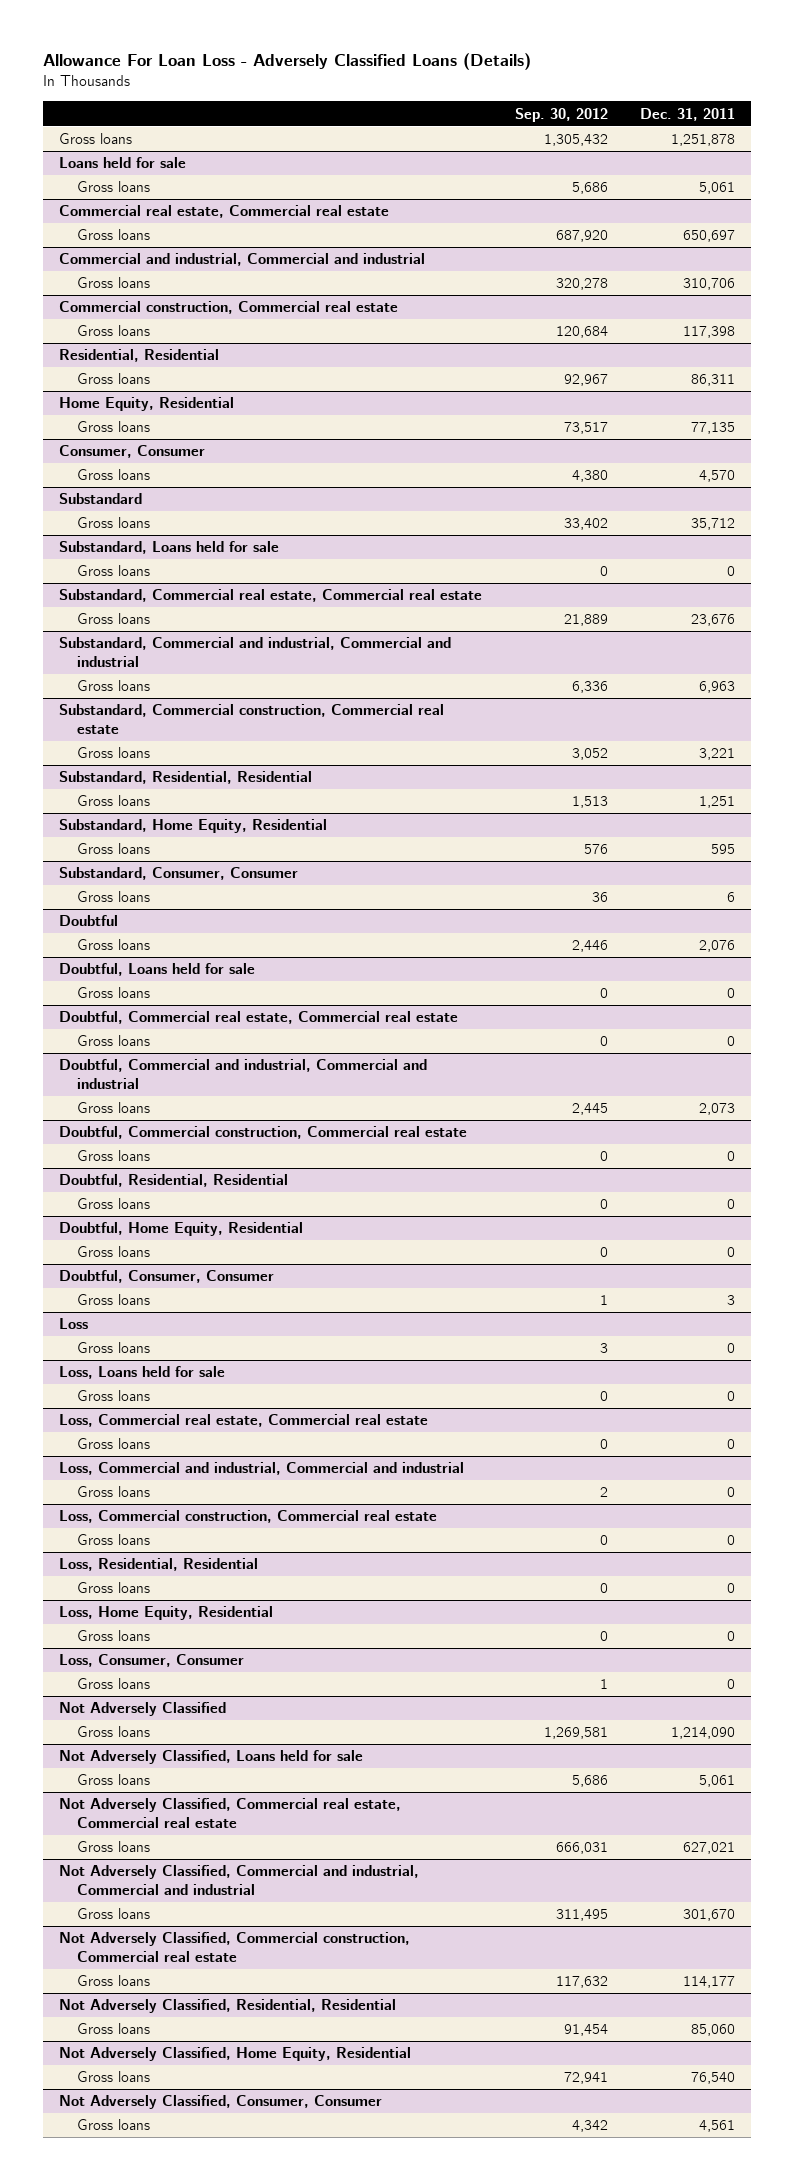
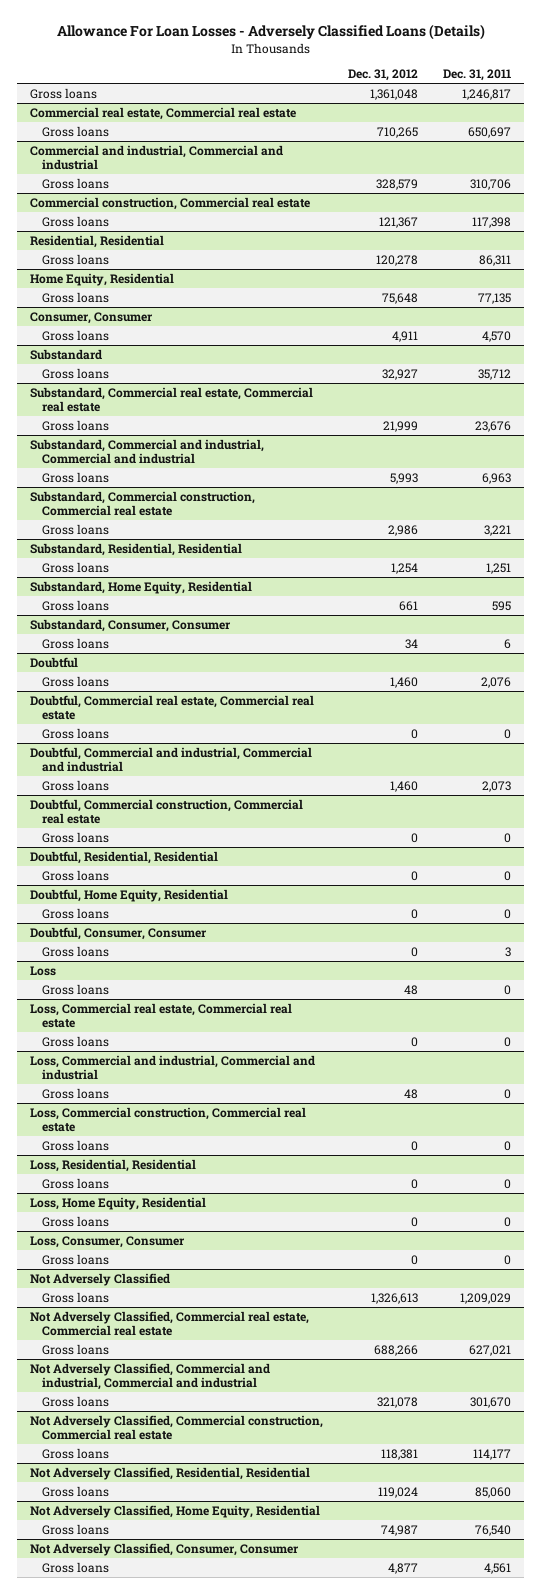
- Allowance For Loan Loss - Adversely Classified Loans (Details)
+ Allowance For Loan Losses - Adversely Classified Loans (Details)
- | Sep. 30, 2012 | Dec. 31, 2011
+ | Dec. 31, 2012 | Dec. 31, 2011
- Gross loans | 1,305,432 | 1,251,878
- Loans held for sale
- Gross loans | 5,686 | 5,061
+ Gross loans | 1,361,048 | 1,246,817
- Substandard, Loans held for sale
- Gross loans | 0 | 0
- Doubtful, Loans held for sale
- Gross loans | 0 | 0
- Loss, Loans held for sale
- Gross loans | 0 | 0
@ Not Adversely Classified
- Gross loans | 1,269,581 | 1,214,090
- Not Adversely Classified, Loans held for sale
- Gross loans | 5,686 | 5,061
@ Not Adversely Classified
+ Gross loans | 1,326,613 | 1,209,029

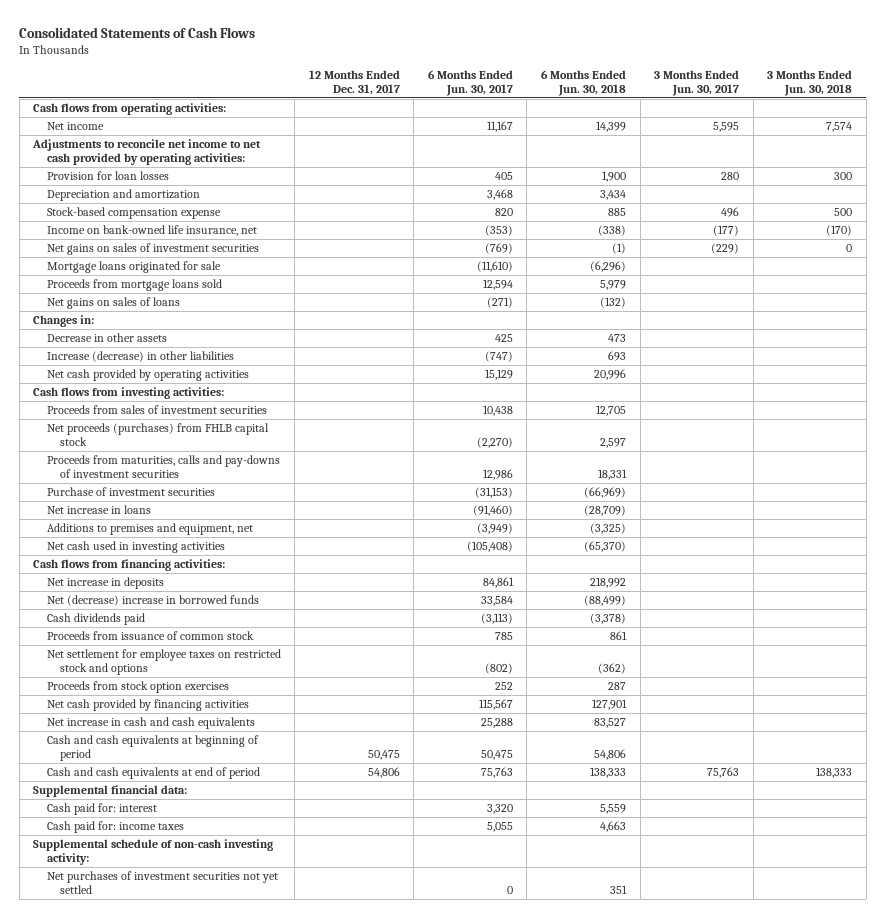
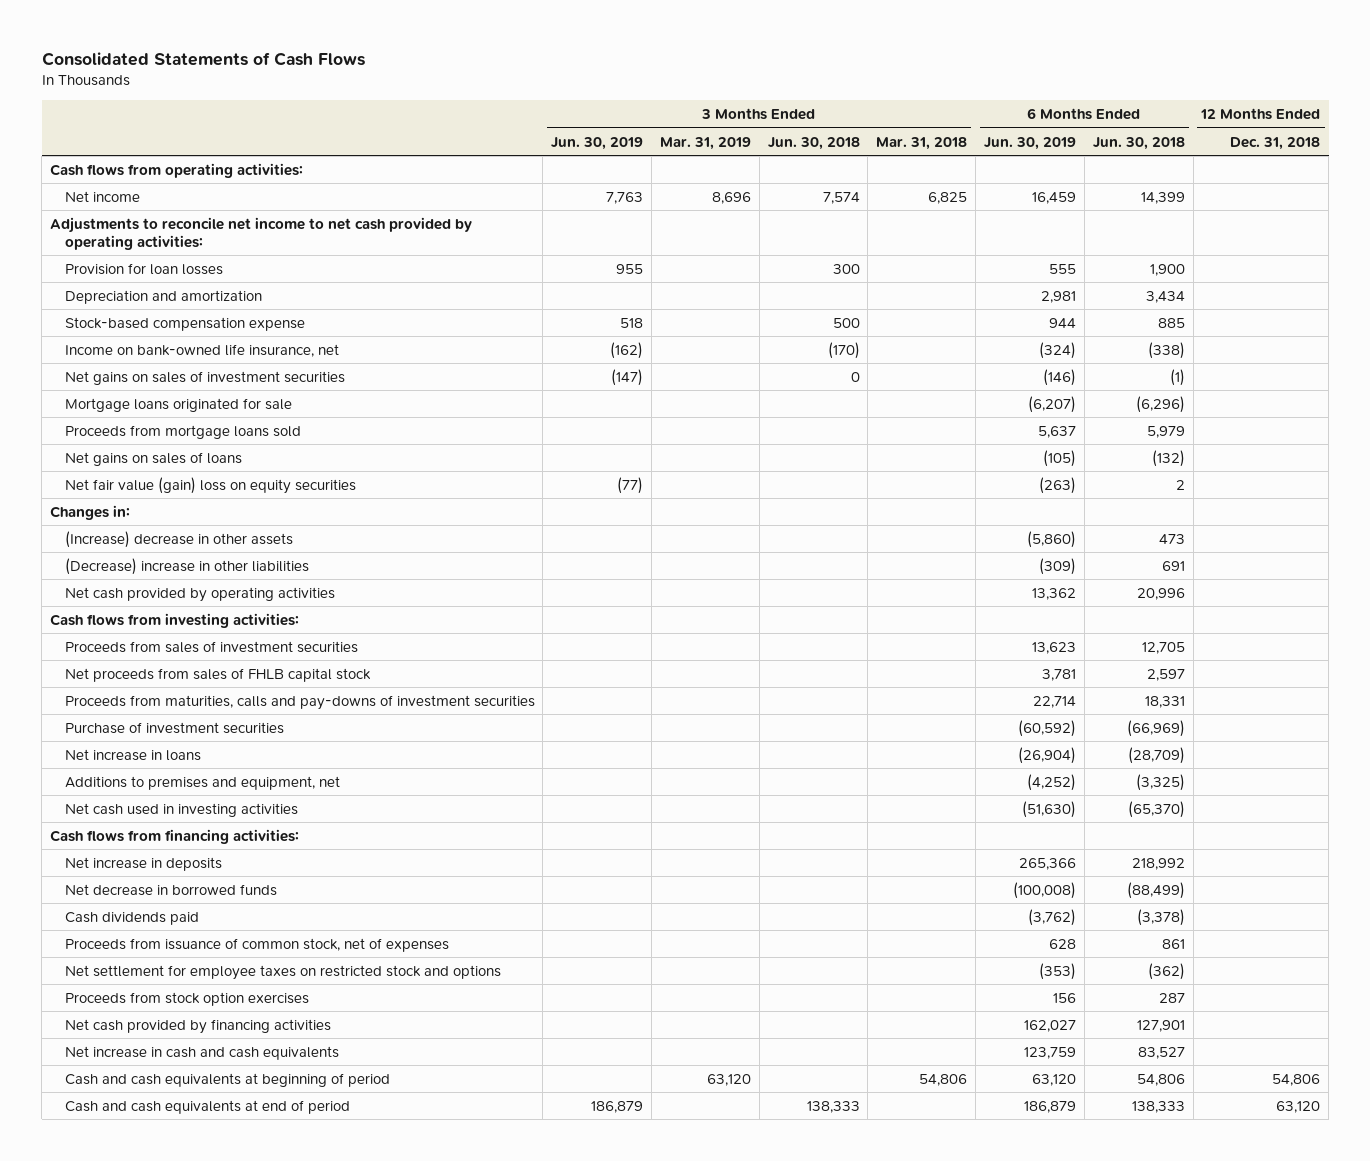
- | 12 Months Ended Dec. 31, 2017 | 6 Months Ended Jun. 30, 2017 | 6 Months Ended Jun. 30, 2018 | 3 Months Ended Jun. 30, 2017 | 3 Months Ended Jun. 30, 2018
+ | 3 Months Ended Jun. 30, 2019 | 3 Months Ended Mar. 31, 2019 | 3 Months Ended Jun. 30, 2018 | 3 Months Ended Mar. 31, 2018 | 6 Months Ended Jun. 30, 2019 | 6 Months Ended Jun. 30, 2018 | 12 Months Ended Dec. 31, 2018
+ Net fair value (gain) loss on equity securities | (77) | | | | (263) | 2 |
- Decrease in other assets | | 425 | 473 | |
- Increase (decrease) in other liabilities | | (747) | 693 | |
+ (Increase) decrease in other assets | | | | | (5,860) | 473 |
+ (Decrease) increase in other liabilities | | | | | (309) | 691 |
- Net proceeds (purchases) from FHLB capital stock | | (2,270) | 2,597 | |
+ Net proceeds from sales of FHLB capital stock | | | | | 3,781 | 2,597 |
- Net (decrease) increase in borrowed funds | | 33,584 | (88,499) | |
+ Net decrease in borrowed funds | | | | | (100,008) | (88,499) |
- Proceeds from issuance of common stock | | 785 | 861 | |
+ Proceeds from issuance of common stock, net of expenses | | | | | 628 | 861 |
- Supplemental financial data:
- Cash paid for: interest | | 3,320 | 5,559 | |
- Cash paid for: income taxes | | 5,055 | 4,663 | |
- Supplemental schedule of non-cash investing activity:
- Net purchases of investment securities not yet settled | | 0 | 351 | |

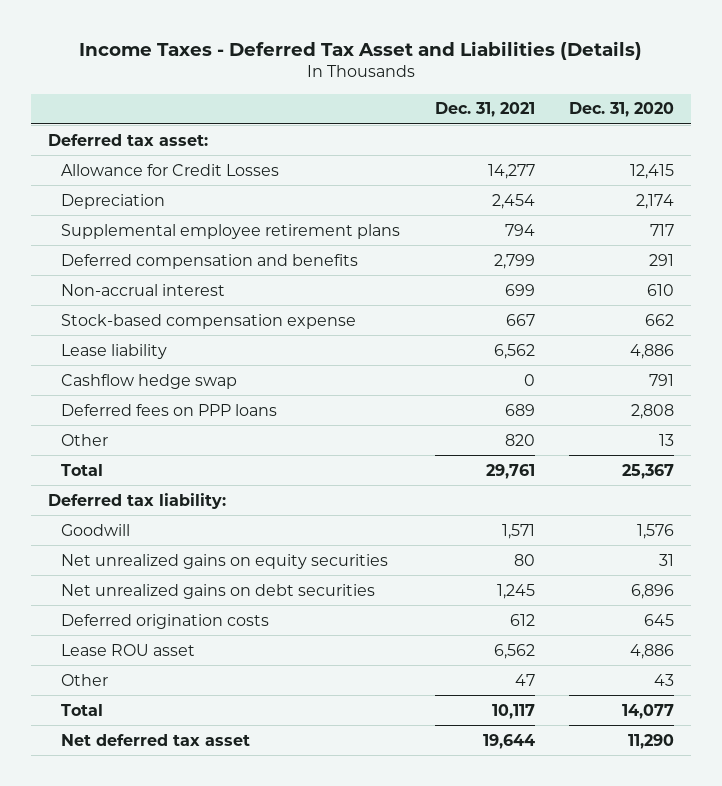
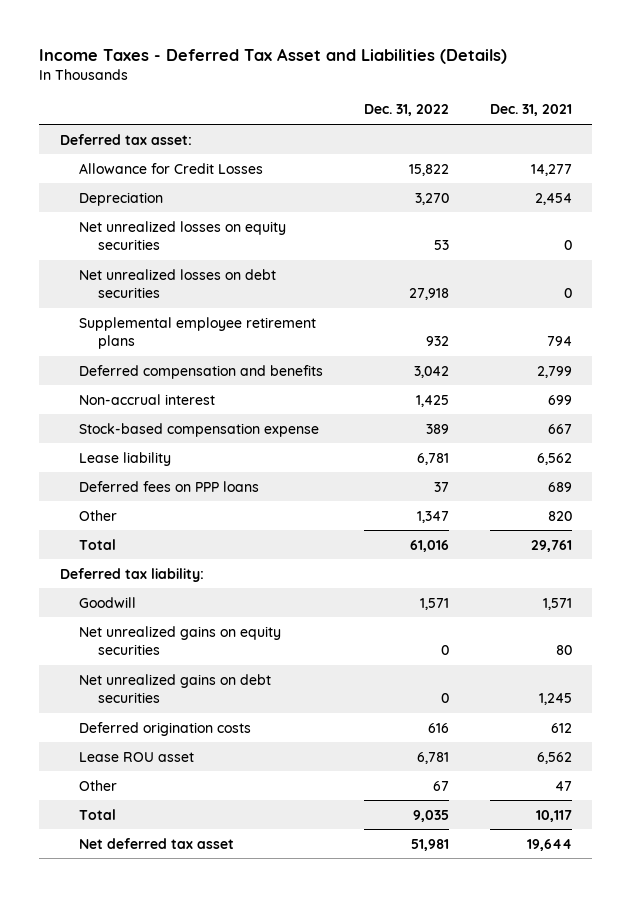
- | Dec. 31, 2021 | Dec. 31, 2020
+ | Dec. 31, 2022 | Dec. 31, 2021
+ Net unrealized losses on equity securities | 53 | 0
+ Net unrealized losses on debt securities | 27,918 | 0
- Cashflow hedge swap | 0 | 791

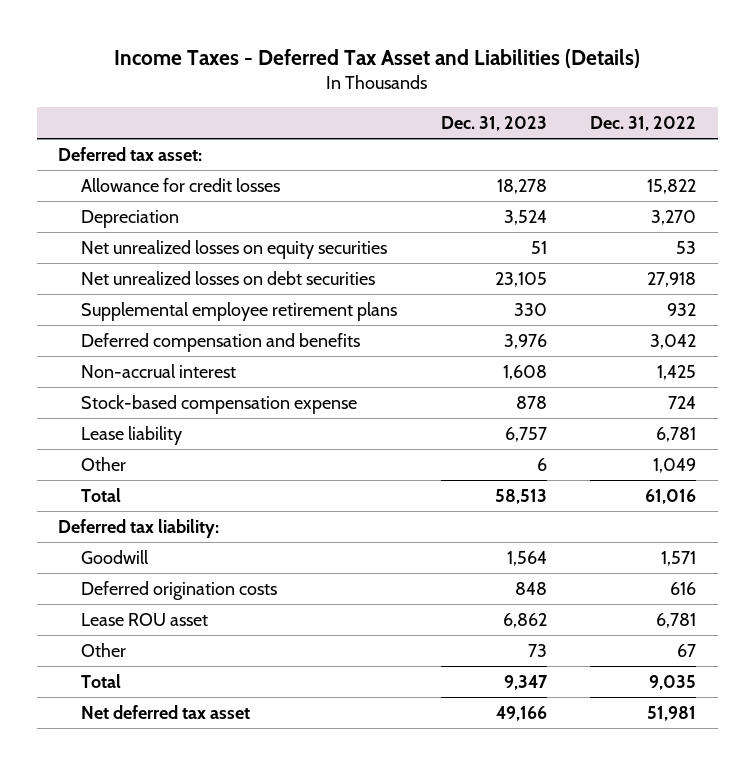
- | Dec. 31, 2022 | Dec. 31, 2021
+ | Dec. 31, 2023 | Dec. 31, 2022
- Allowance for Credit Losses | 15,822 | 14,277
+ Allowance for credit losses | 18,278 | 15,822
- Stock-based compensation expense | 389 | 667
+ Stock-based compensation expense | 878 | 724
- Deferred fees on PPP loans | 37 | 689
- Other | 1,347 | 820
+ Other | 6 | 1,049
- Net unrealized gains on equity securities | 0 | 80
- Net unrealized gains on debt securities | 0 | 1,245

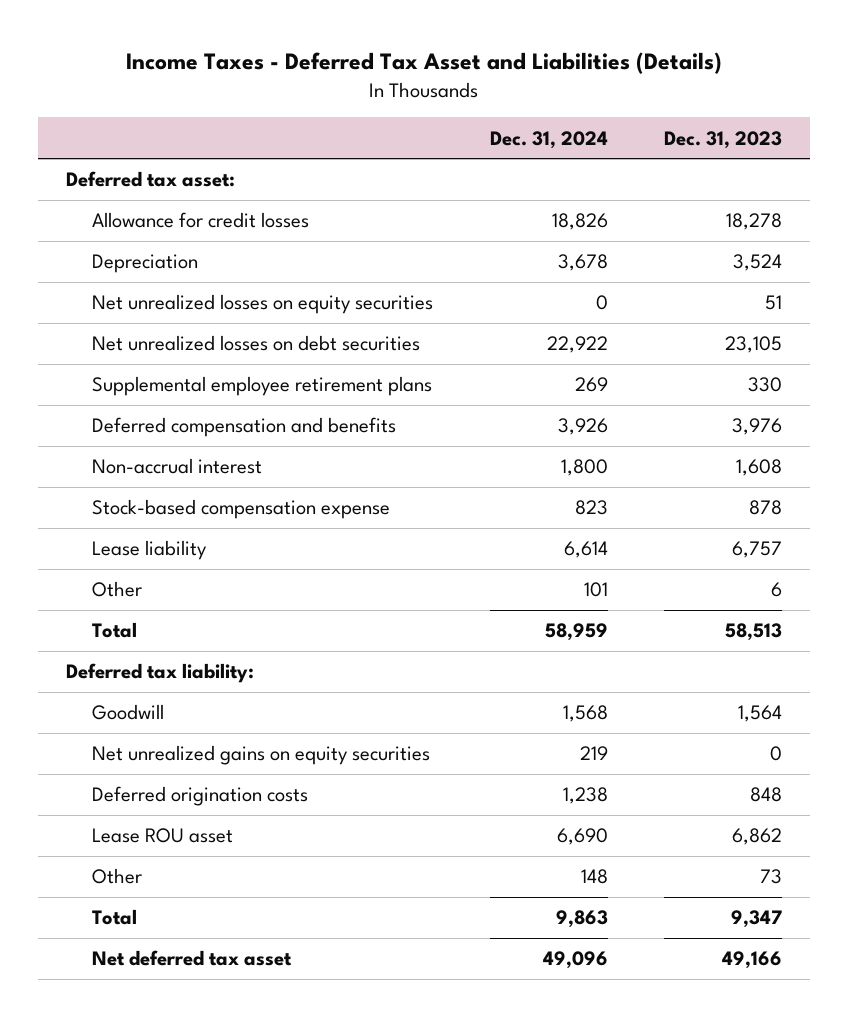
- | Dec. 31, 2023 | Dec. 31, 2022
+ | Dec. 31, 2024 | Dec. 31, 2023
+ Net unrealized gains on equity securities | 219 | 0

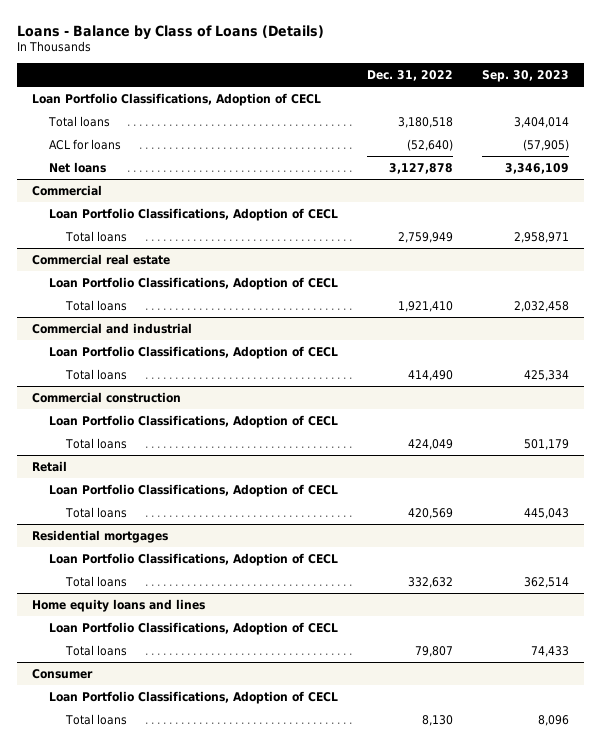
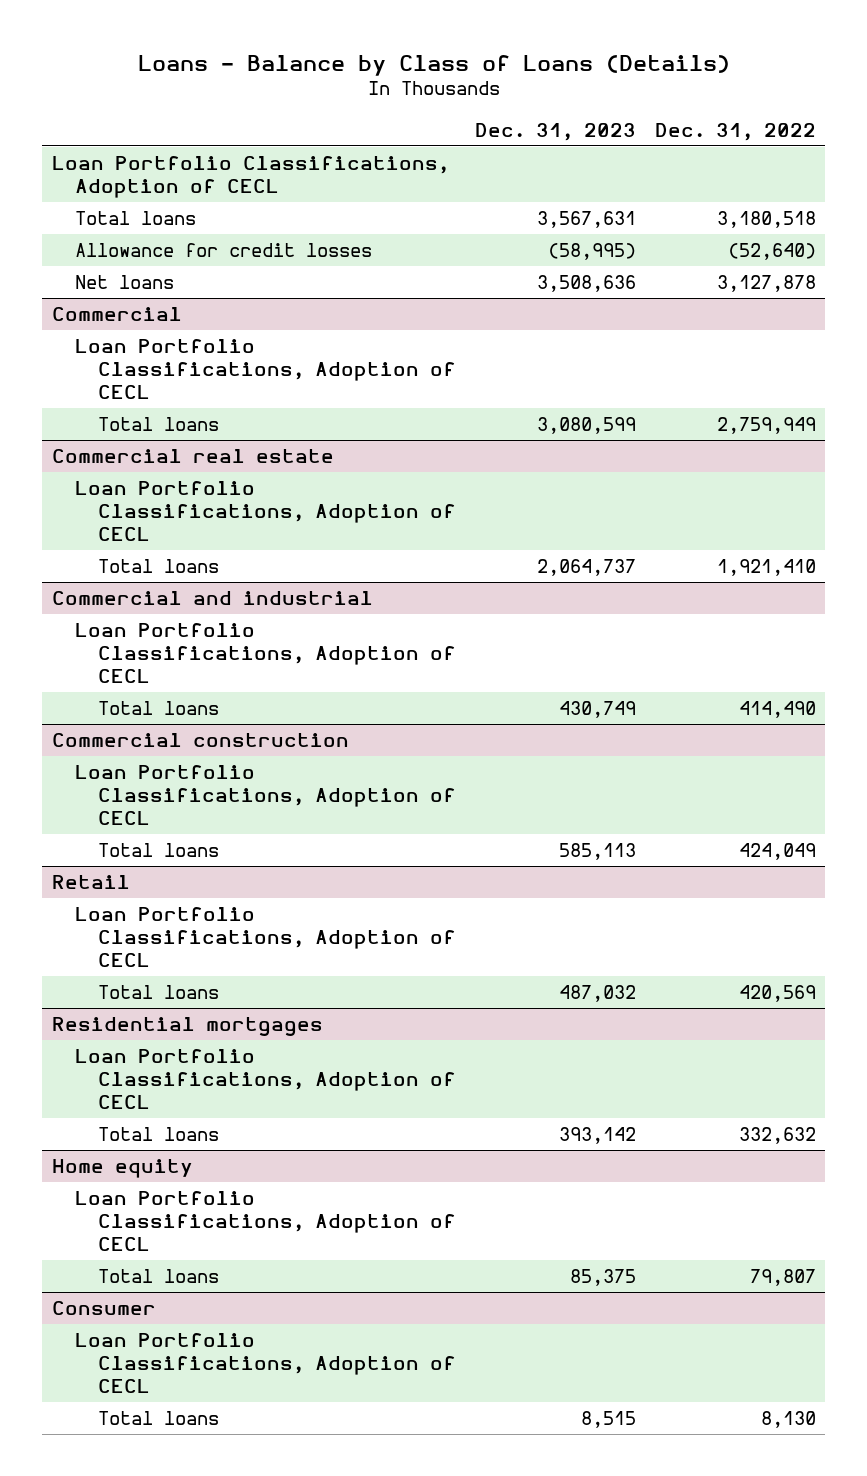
- | Dec. 31, 2022 | Sep. 30, 2023
+ | Dec. 31, 2023 | Dec. 31, 2022
- ACL for loans | (52,640) | (57,905)
+ Allowance for credit losses | (58,995) | (52,640)
- Home equity loans and lines
+ Home equity

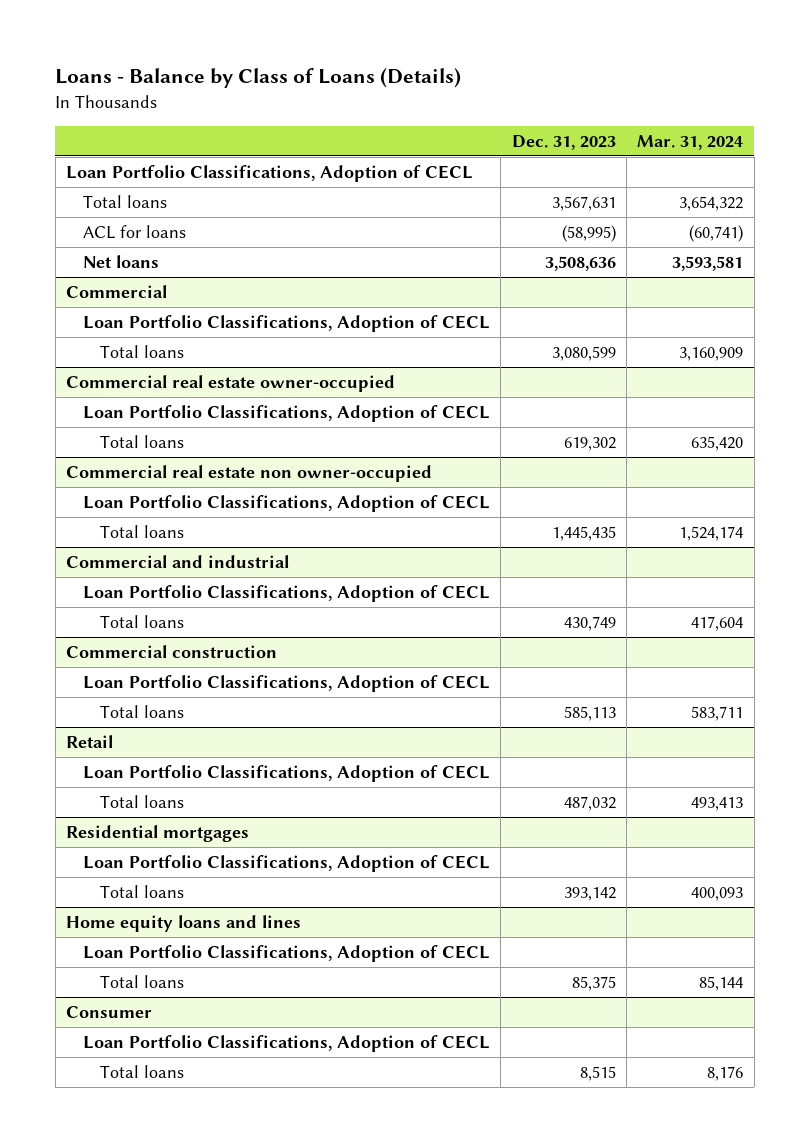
- | Dec. 31, 2023 | Dec. 31, 2022
+ | Dec. 31, 2023 | Mar. 31, 2024
- Allowance for credit losses | (58,995) | (52,640)
+ ACL for loans | (58,995) | (60,741)
- Commercial real estate
+ Commercial real estate owner-occupied
- Total loans | 2,064,737 | 1,921,410
+ Total loans | 619,302 | 635,420
+ Commercial real estate non owner-occupied
+ Loan Portfolio Classifications, Adoption of CECL
+ Total loans | 1,445,435 | 1,524,174
- Home equity
+ Home equity loans and lines

